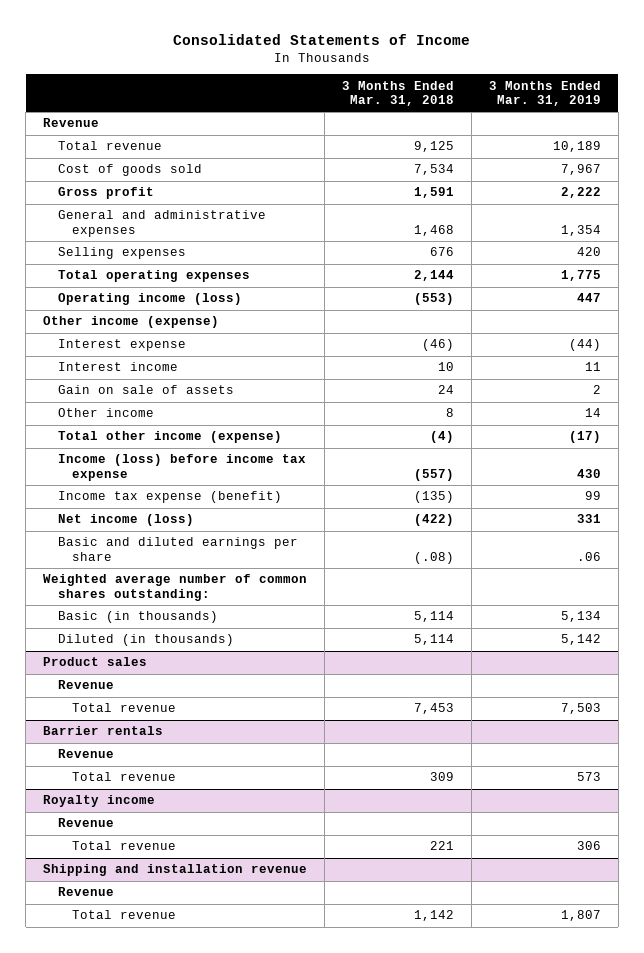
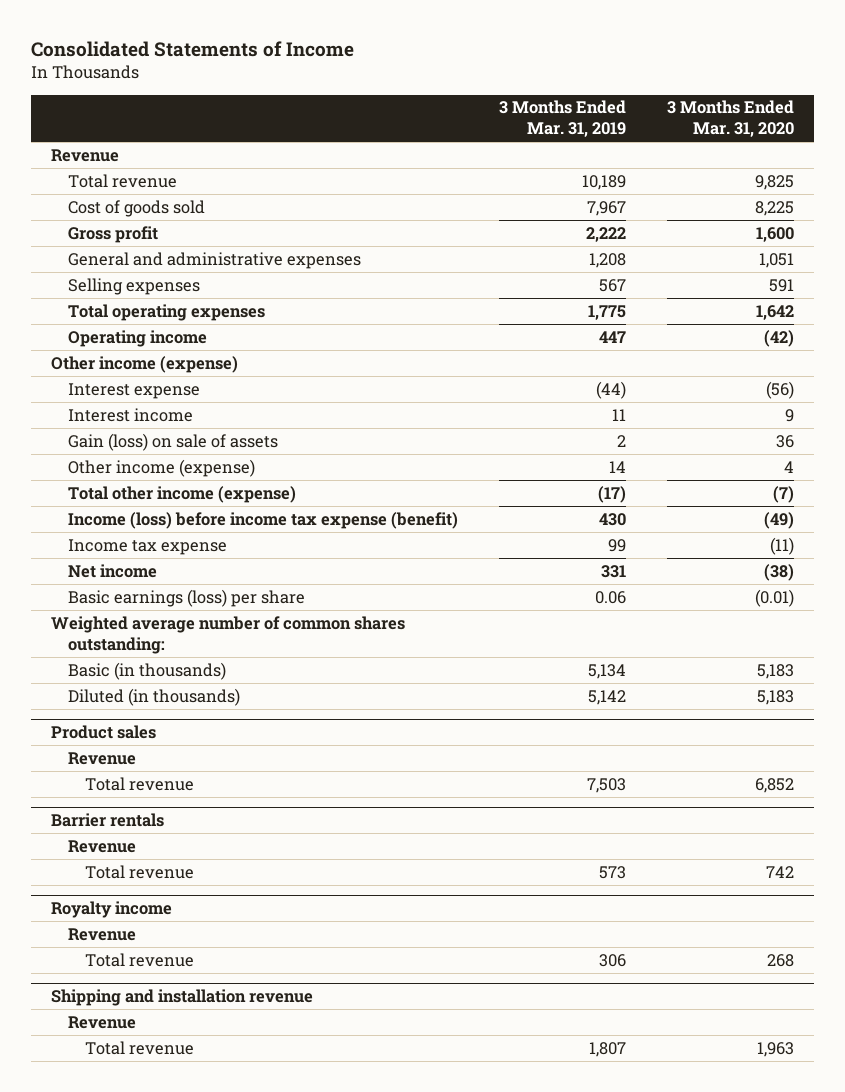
- | 3 Months Ended Mar. 31, 2018 | 3 Months Ended Mar. 31, 2019
+ | 3 Months Ended Mar. 31, 2019 | 3 Months Ended Mar. 31, 2020
- General and administrative expenses | 1,468 | 1,354
- Selling expenses | 676 | 420
+ General and administrative expenses | 1,208 | 1,051
+ Selling expenses | 567 | 591
- Operating income (loss) | (553) | 447
+ Operating income | 447 | (42)
- Gain on sale of assets | 24 | 2
- Other income | 8 | 14
+ Gain (loss) on sale of assets | 2 | 36
+ Other income (expense) | 14 | 4
- Income (loss) before income tax expense | (557) | 430
- Income tax expense (benefit) | (135) | 99
- Net income (loss) | (422) | 331
- Basic and diluted earnings per share | (.08) | .06
+ Income (loss) before income tax expense (benefit) | 430 | (49)
+ Income tax expense | 99 | (11)
+ Net income | 331 | (38)
+ Basic earnings (loss) per share | 0.06 | (0.01)

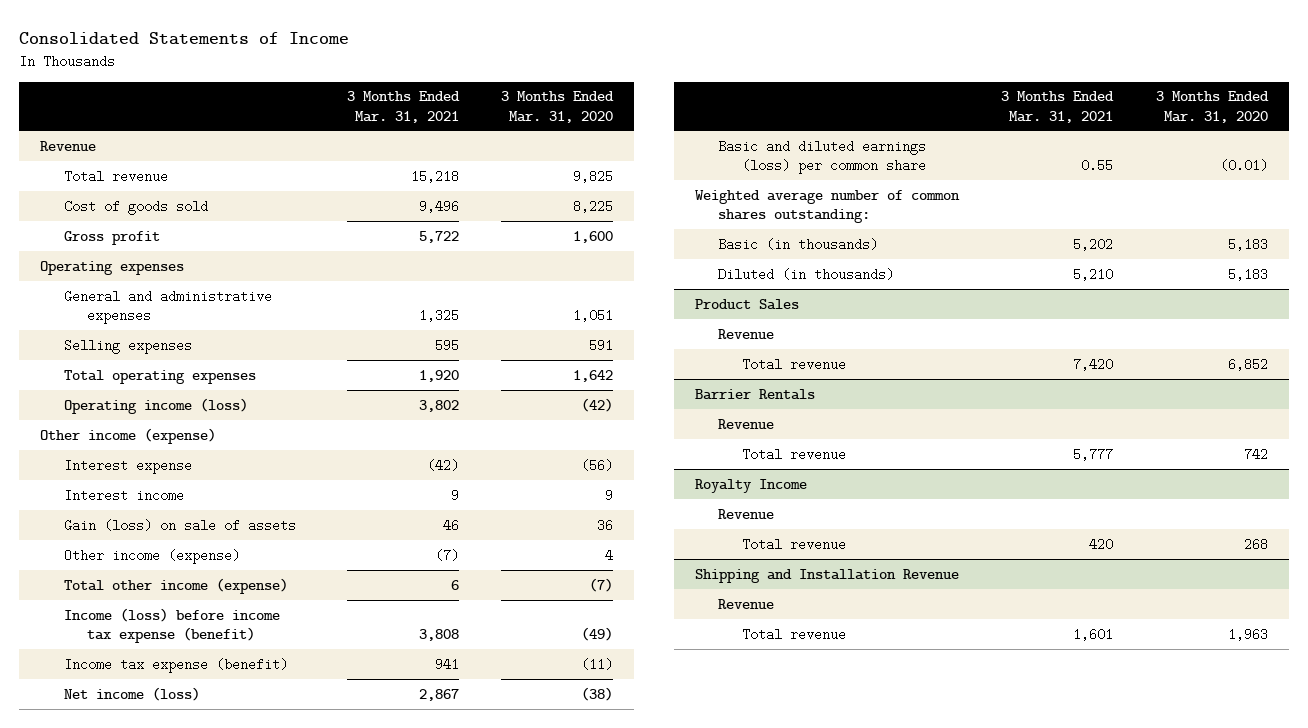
- | 3 Months Ended Mar. 31, 2019 | 3 Months Ended Mar. 31, 2020
+ | 3 Months Ended Mar. 31, 2021 | 3 Months Ended Mar. 31, 2020
+ Operating expenses
- Operating income | 447 | (42)
+ Operating income (loss) | 3,802 | (42)
- Income tax expense | 99 | (11)
- Net income | 331 | (38)
- Basic earnings (loss) per share | 0.06 | (0.01)
+ Income tax expense (benefit) | 941 | (11)
+ Net income (loss) | 2,867 | (38)
+ Basic and diluted earnings (loss) per common share | 0.55 | (0.01)
- Product sales
+ Product Sales
- Barrier rentals
+ Barrier Rentals
- Royalty income
+ Royalty Income
- Shipping and installation revenue
+ Shipping and Installation Revenue

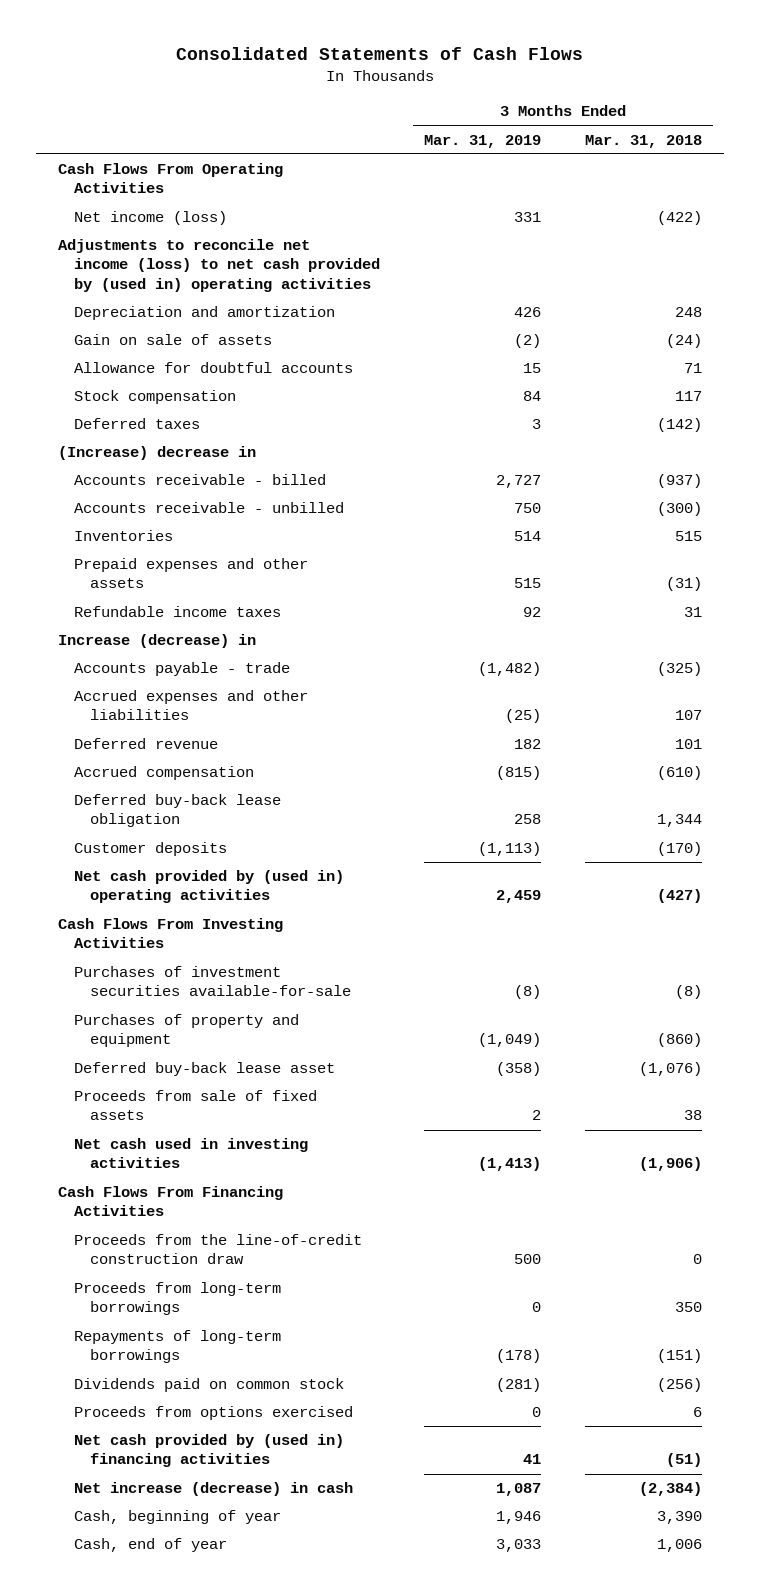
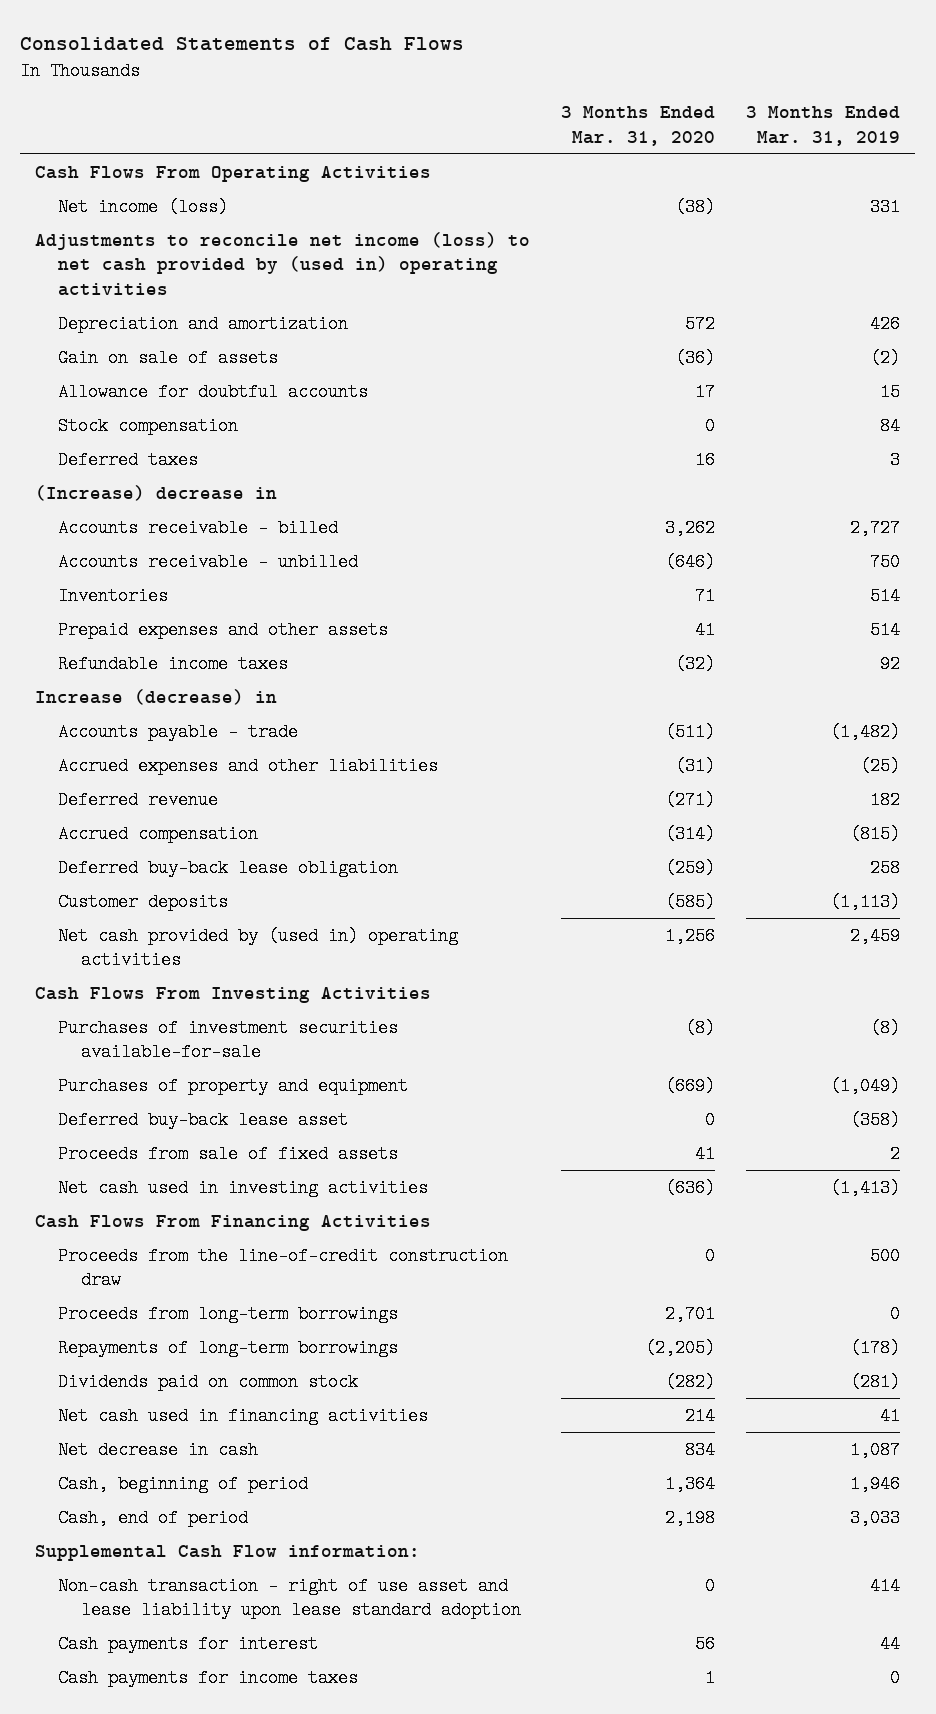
- | 3 Months Ended Mar. 31, 2019 | 3 Months Ended Mar. 31, 2018
+ | 3 Months Ended Mar. 31, 2020 | 3 Months Ended Mar. 31, 2019
- Prepaid expenses and other assets | 515 | (31)
+ Prepaid expenses and other assets | 41 | 514
- Proceeds from options exercised | 0 | 6
- Net cash provided by (used in) financing activities | 41 | (51)
- Net increase (decrease) in cash | 1,087 | (2,384)
- Cash, beginning of year | 1,946 | 3,390
- Cash, end of year | 3,033 | 1,006
+ Net cash used in financing activities | 214 | 41
+ Net decrease in cash | 834 | 1,087
+ Cash, beginning of period | 1,364 | 1,946
+ Cash, end of period | 2,198 | 3,033
+ Supplemental Cash Flow information:
+ Non-cash transaction - right of use asset and lease liability upon lease standard adoption | 0 | 414
+ Cash payments for interest | 56 | 44
+ Cash payments for income taxes | 1 | 0

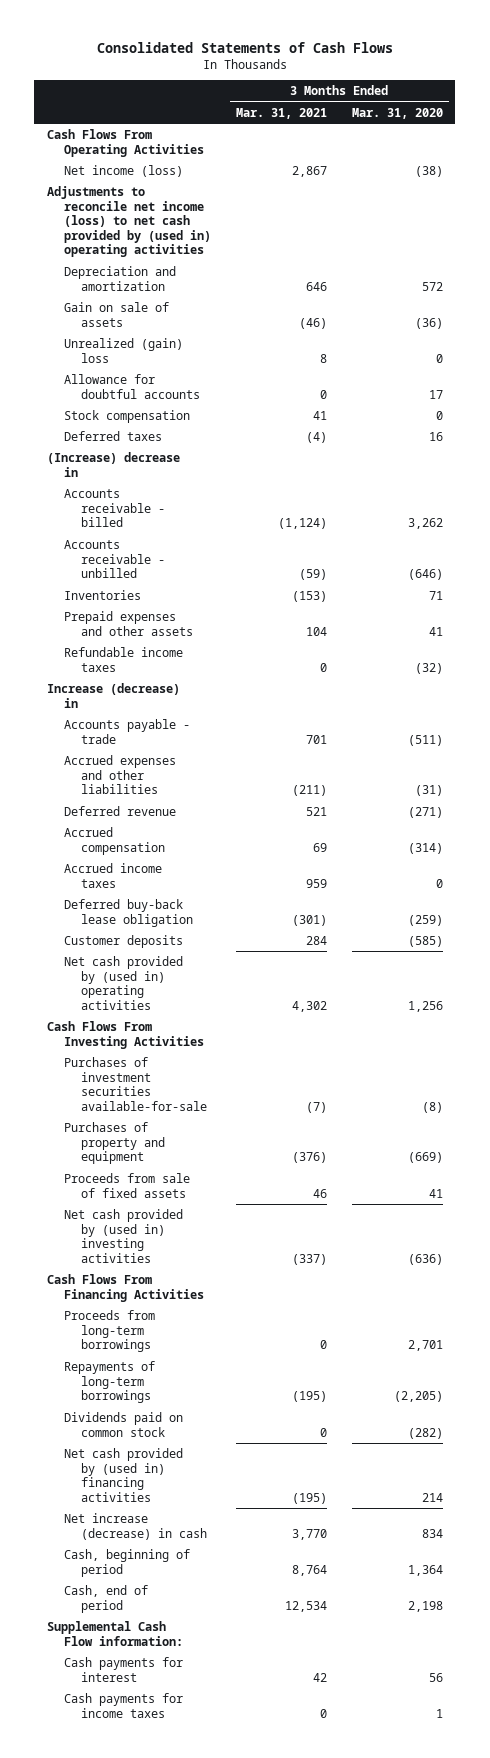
- | 3 Months Ended Mar. 31, 2020 | 3 Months Ended Mar. 31, 2019
+ | 3 Months Ended Mar. 31, 2021 | 3 Months Ended Mar. 31, 2020
+ Unrealized (gain) loss | 8 | 0
+ Accrued income taxes | 959 | 0
- Deferred buy-back lease asset | 0 | (358)
- Net cash used in investing activities | (636) | (1,413)
+ Net cash provided by (used in) investing activities | (337) | (636)
- Proceeds from the line-of-credit construction draw | 0 | 500
- Net cash used in financing activities | 214 | 41
- Net decrease in cash | 834 | 1,087
+ Net cash provided by (used in) financing activities | (195) | 214
+ Net increase (decrease) in cash | 3,770 | 834
- Non-cash transaction - right of use asset and lease liability upon lease standard adoption | 0 | 414

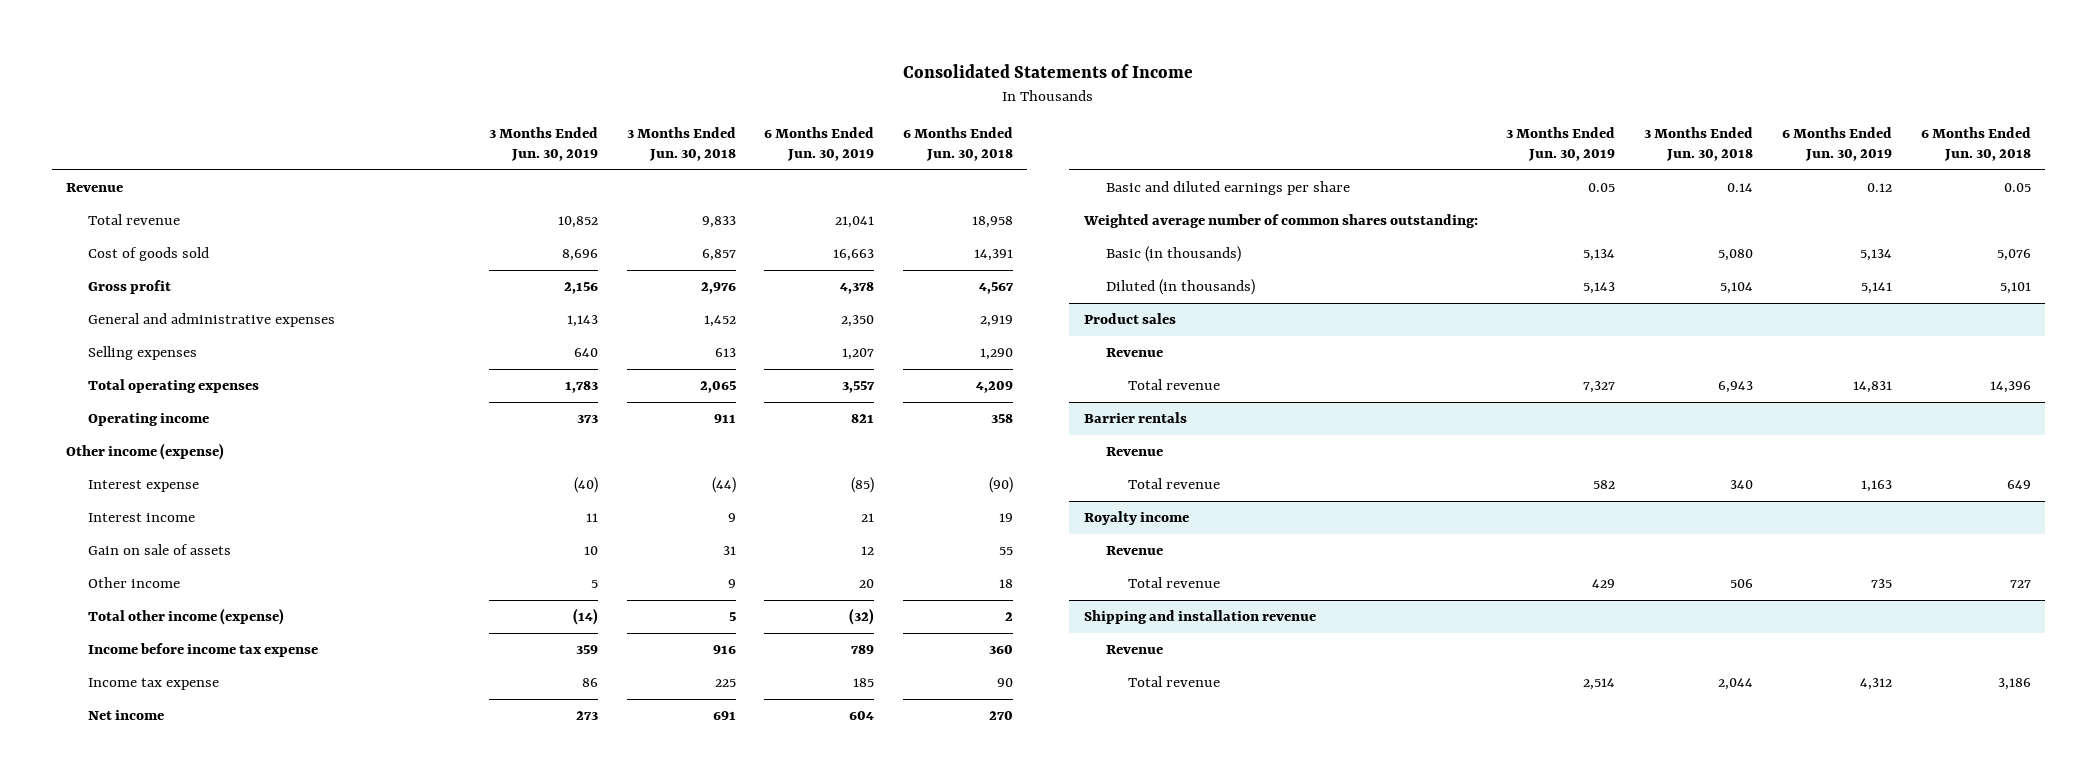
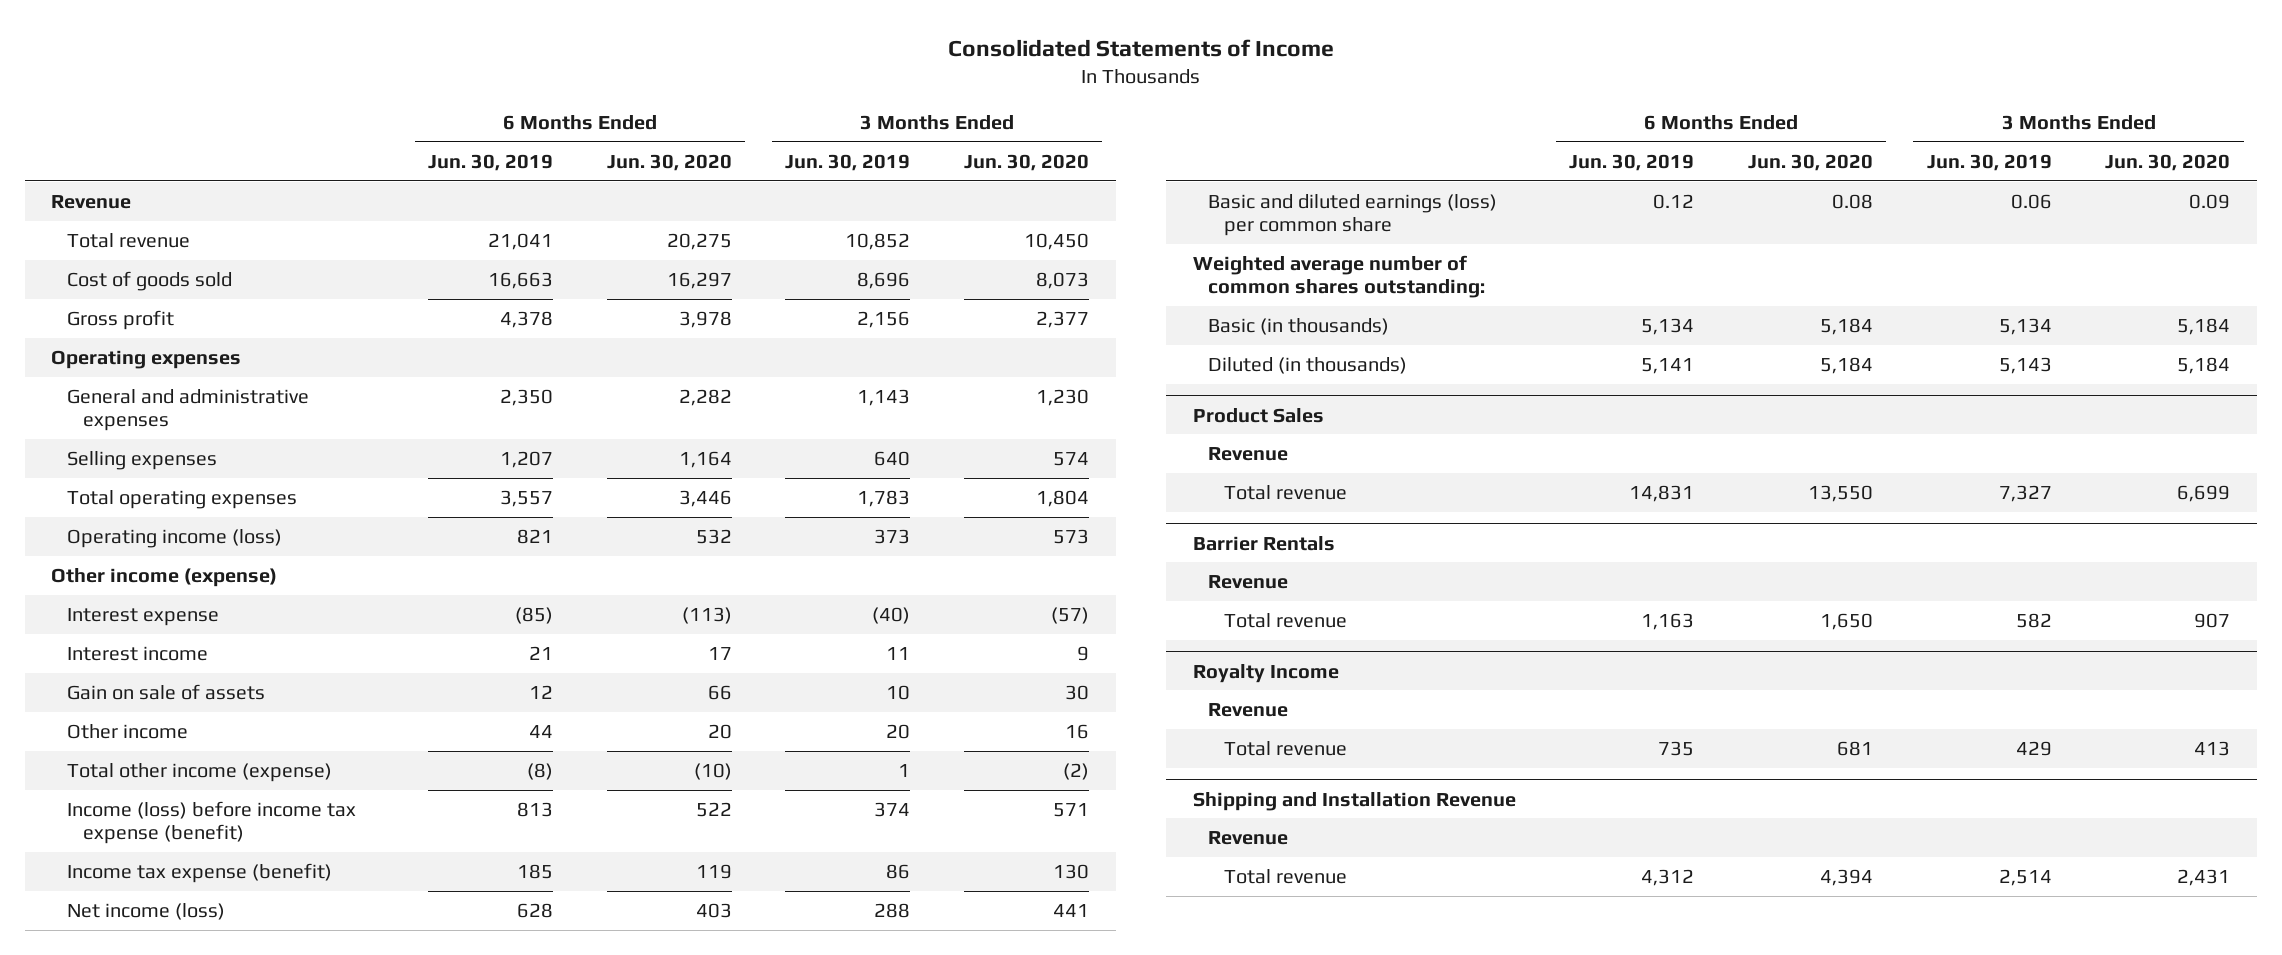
- | 3 Months Ended Jun. 30, 2019 | 3 Months Ended Jun. 30, 2018 | 6 Months Ended Jun. 30, 2019 | 6 Months Ended Jun. 30, 2018
+ | 6 Months Ended Jun. 30, 2019 | 6 Months Ended Jun. 30, 2020 | 3 Months Ended Jun. 30, 2019 | 3 Months Ended Jun. 30, 2020
+ Operating expenses
- Operating income | 373 | 911 | 821 | 358
+ Operating income (loss) | 821 | 532 | 373 | 573
- Other income | 5 | 9 | 20 | 18
- Total other income (expense) | (14) | 5 | (32) | 2
- Income before income tax expense | 359 | 916 | 789 | 360
- Income tax expense | 86 | 225 | 185 | 90
- Net income | 273 | 691 | 604 | 270
- Basic and diluted earnings per share | 0.05 | 0.14 | 0.12 | 0.05
+ Other income | 44 | 20 | 20 | 16
+ Total other income (expense) | (8) | (10) | 1 | (2)
+ Income (loss) before income tax expense (benefit) | 813 | 522 | 374 | 571
+ Income tax expense (benefit) | 185 | 119 | 86 | 130
+ Net income (loss) | 628 | 403 | 288 | 441
+ Basic and diluted earnings (loss) per common share | 0.12 | 0.08 | 0.06 | 0.09
- Product sales
+ Product Sales
- Barrier rentals
+ Barrier Rentals
- Royalty income
+ Royalty Income
- Shipping and installation revenue
+ Shipping and Installation Revenue

